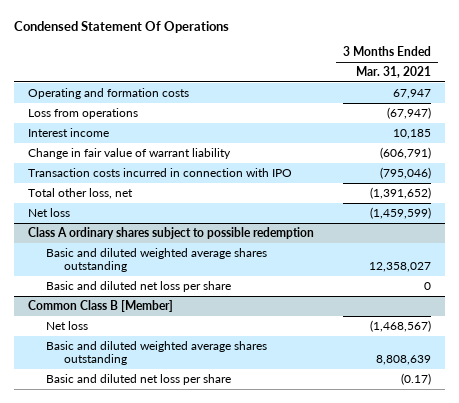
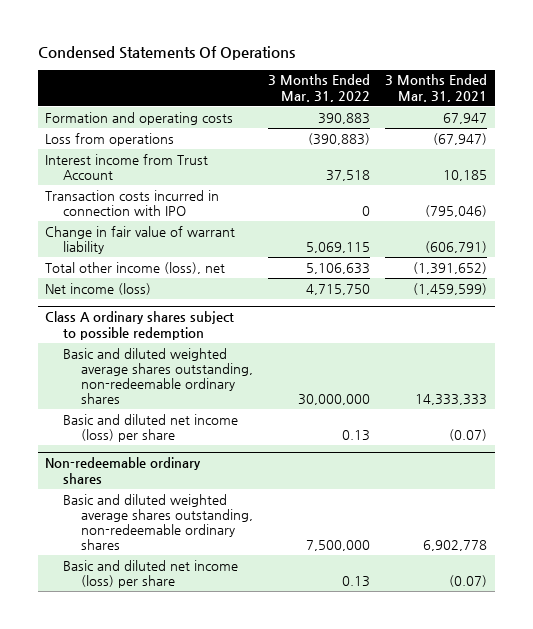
- Condensed Statement Of Operations
+ Condensed Statements Of Operations
- | 3 Months Ended Mar. 31, 2021
+ | 3 Months Ended Mar. 31, 2022 | 3 Months Ended Mar. 31, 2021
- Operating and formation costs | 67,947
+ Formation and operating costs | 390,883 | 67,947
- Interest income | 10,185
+ Interest income from Trust Account | 37,518 | 10,185
- Total other loss, net | (1,391,652)
- Net loss | (1,459,599)
moved down: Change in fair value of warrant liability | 5,069,115 | (606,791)
+ Total other income (loss), net | 5,106,633 | (1,391,652)
+ Net income (loss) | 4,715,750 | (1,459,599)
@ Class A ordinary shares subject to possible redemption
- Basic and diluted weighted average shares outstanding | 12,358,027
- Basic and diluted net loss per share | 0
- Common Class B [Member]
- Net loss | (1,468,567)
- Basic and diluted weighted average shares outstanding | 8,808,639
- Basic and diluted net loss per share | (0.17)
@ Class A ordinary shares subject to possible redemption
+ Basic and diluted weighted average shares outstanding, non-redeemable ordinary shares | 30,000,000 | 14,333,333
+ Basic and diluted net income (loss) per share | 0.13 | (0.07)
+ Non-redeemable ordinary shares
+ Basic and diluted weighted average shares outstanding, non-redeemable ordinary shares | 7,500,000 | 6,902,778
+ Basic and diluted net income (loss) per share | 0.13 | (0.07)

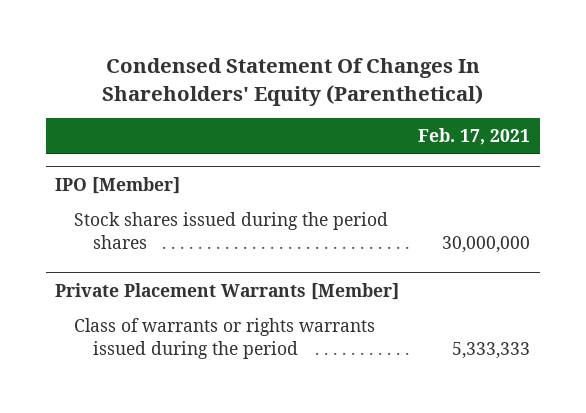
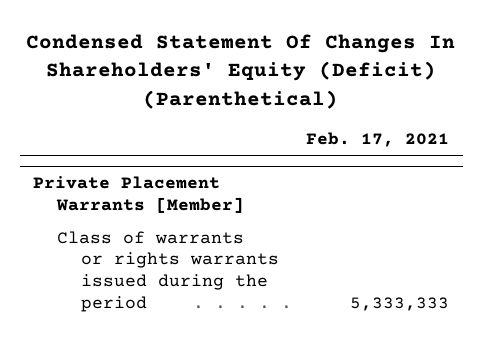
- Condensed Statement Of Changes In Shareholders' Equity (Parenthetical)
+ Condensed Statement Of Changes In Shareholders' Equity (Deficit) (Parenthetical)
- IPO [Member]
- Stock shares issued during the period shares | 30,000,000

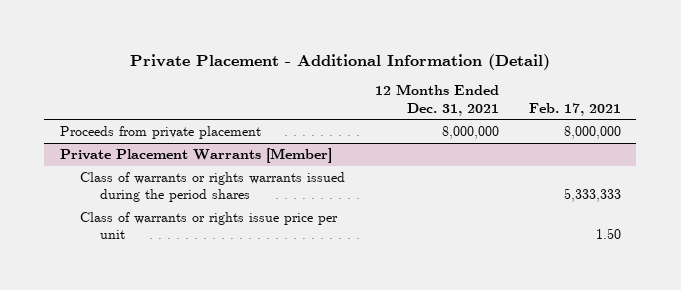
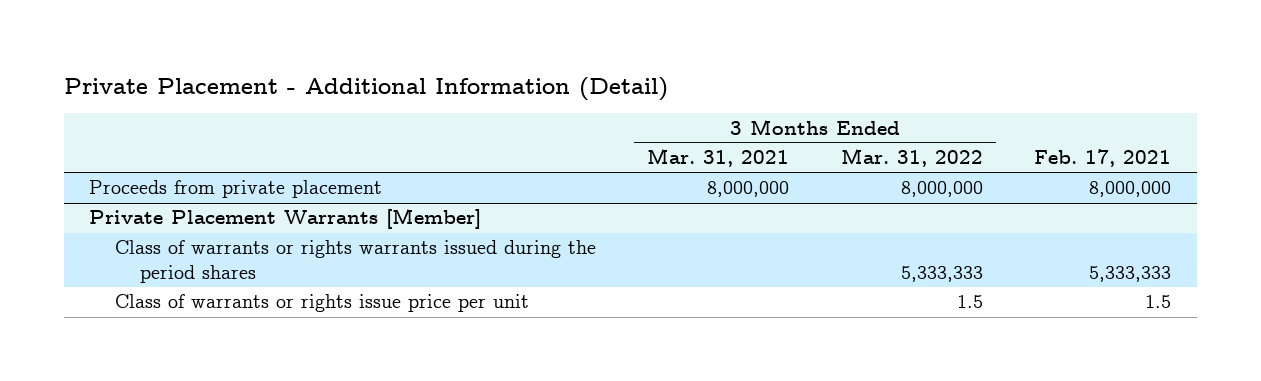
- | 12 Months Ended Dec. 31, 2021 | Feb. 17, 2021
+ | 3 Months Ended Mar. 31, 2021 | 3 Months Ended Mar. 31, 2022 | Feb. 17, 2021
@ Private Placement Warrants [Member]
- Class of warrants or rights issue price per unit | | 1.50
+ Class of warrants or rights issue price per unit | | 1.5 | 1.5

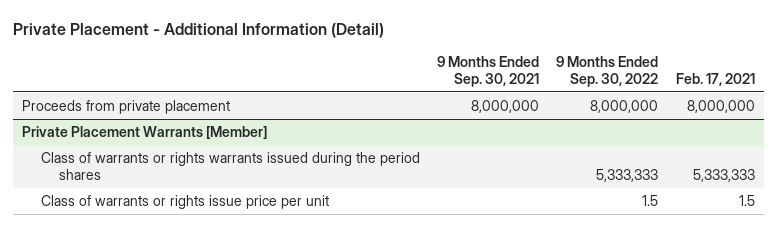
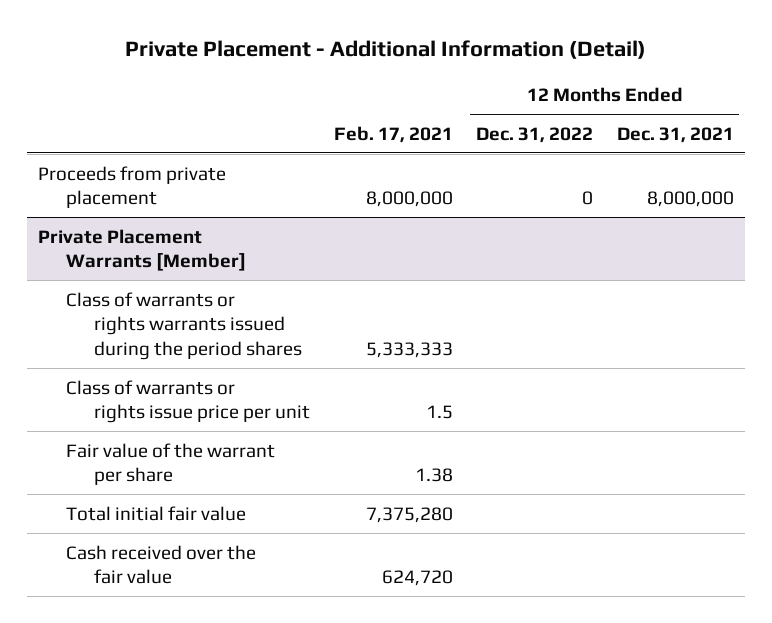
- | 9 Months Ended Sep. 30, 2021 | 9 Months Ended Sep. 30, 2022 | Feb. 17, 2021
+ | Feb. 17, 2021 | 12 Months Ended Dec. 31, 2022 | 12 Months Ended Dec. 31, 2021
@ Private Placement Warrants [Member]
+ Fair value of the warrant per share | 1.38 | |
+ Total initial fair value | 7,375,280 | |
+ Cash received over the fair value | 624,720 | |

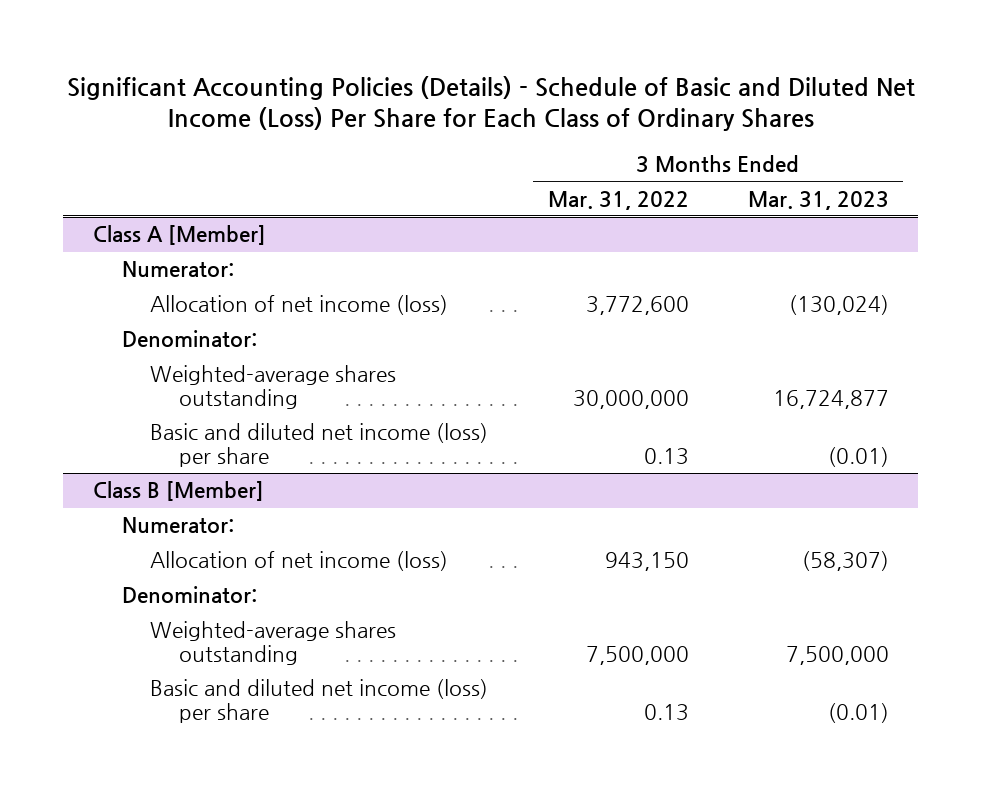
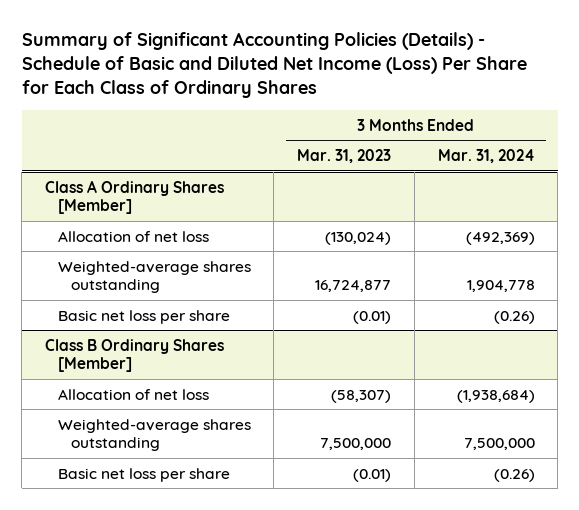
- Significant Accounting Policies (Details) - Schedule of Basic and Diluted Net Income (Loss) Per Share for Each Class of Ordinary Shares
+ Summary of Significant Accounting Policies (Details) - Schedule of Basic and Diluted Net Income (Loss) Per Share for Each Class of Ordinary Shares
- | 3 Months Ended Mar. 31, 2022 | 3 Months Ended Mar. 31, 2023
+ | 3 Months Ended Mar. 31, 2023 | 3 Months Ended Mar. 31, 2024
- Class A [Member]
- Numerator:
- Allocation of net income (loss) | 3,772,600 | (130,024)
- Denominator:
+ Class A Ordinary Shares [Member]
+ Allocation of net loss | (130,024) | (492,369)
- Basic and diluted net income (loss) per share | 0.13 | (0.01)
- Class B [Member]
- Numerator:
- Allocation of net income (loss) | 943,150 | (58,307)
- Denominator:
+ Basic net loss per share | (0.01) | (0.26)
+ Class B Ordinary Shares [Member]
+ Allocation of net loss | (58,307) | (1,938,684)
- Basic and diluted net income (loss) per share | 0.13 | (0.01)
+ Basic net loss per share | (0.01) | (0.26)

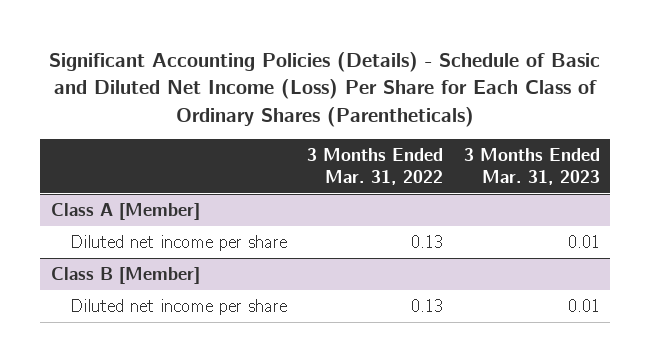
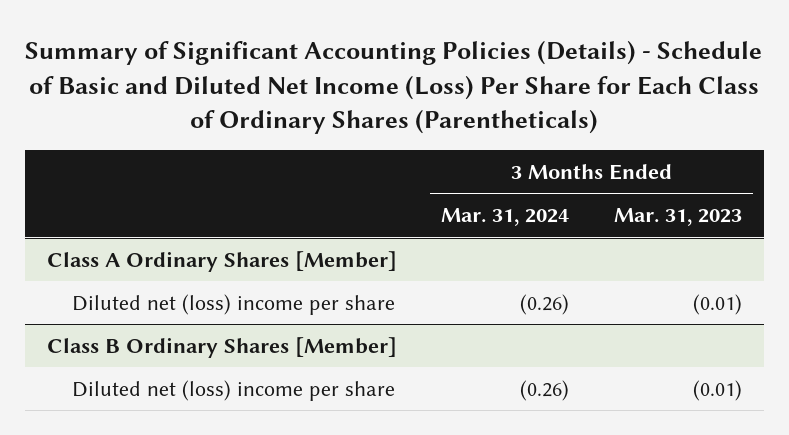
- Significant Accounting Policies (Details) - Schedule of Basic and Diluted Net Income (Loss) Per Share for Each Class of Ordinary Shares (Parentheticals)
+ Summary of Significant Accounting Policies (Details) - Schedule of Basic and Diluted Net Income (Loss) Per Share for Each Class of Ordinary Shares (Parentheticals)
- | 3 Months Ended Mar. 31, 2022 | 3 Months Ended Mar. 31, 2023
+ | 3 Months Ended Mar. 31, 2024 | 3 Months Ended Mar. 31, 2023
- Class A [Member]
- Diluted net income per share | 0.13 | 0.01
- Class B [Member]
- Diluted net income per share | 0.13 | 0.01
+ Class A Ordinary Shares [Member]
+ Diluted net (loss) income per share | (0.26) | (0.01)
+ Class B Ordinary Shares [Member]
+ Diluted net (loss) income per share | (0.26) | (0.01)

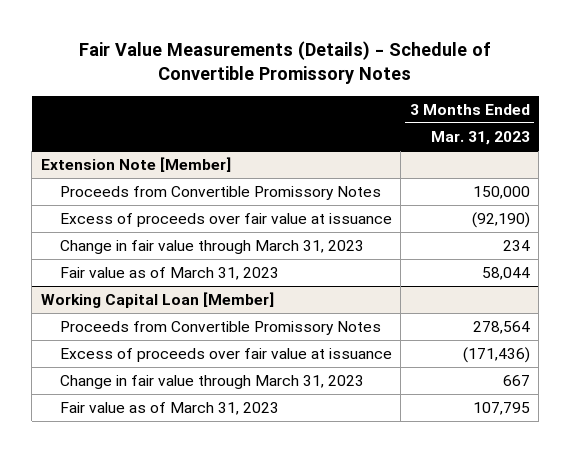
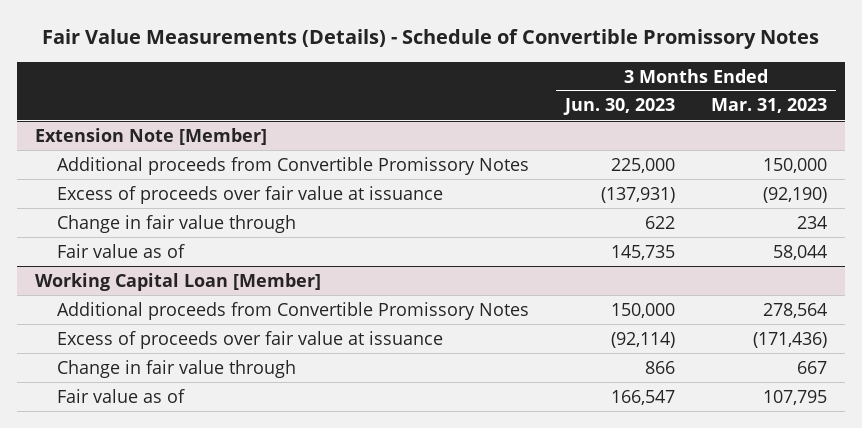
- | 3 Months Ended Mar. 31, 2023
+ | 3 Months Ended Jun. 30, 2023 | 3 Months Ended Mar. 31, 2023
@ Extension Note [Member]
- Proceeds from Convertible Promissory Notes | 150,000
+ Additional proceeds from Convertible Promissory Notes | 225,000 | 150,000
- Change in fair value through March 31, 2023 | 234
- Fair value as of March 31, 2023 | 58,044
+ Change in fair value through | 622 | 234
+ Fair value as of | 145,735 | 58,044
@ Working Capital Loan [Member]
- Proceeds from Convertible Promissory Notes | 278,564
+ Additional proceeds from Convertible Promissory Notes | 150,000 | 278,564
- Change in fair value through March 31, 2023 | 667
- Fair value as of March 31, 2023 | 107,795
+ Change in fair value through | 866 | 667
+ Fair value as of | 166,547 | 107,795

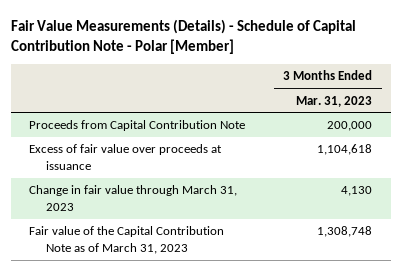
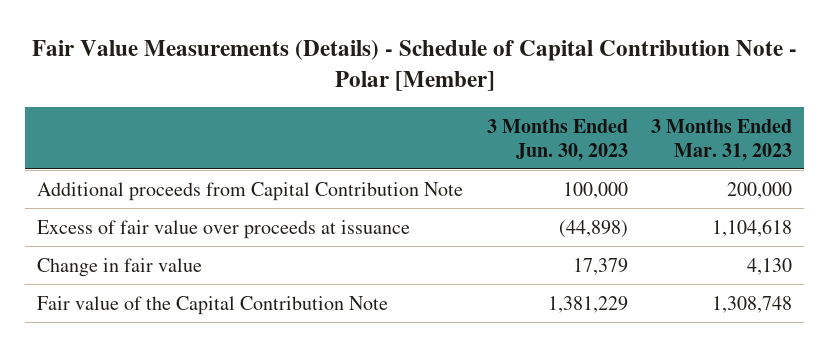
- | 3 Months Ended Mar. 31, 2023
+ | 3 Months Ended Jun. 30, 2023 | 3 Months Ended Mar. 31, 2023
- Proceeds from Capital Contribution Note | 200,000
+ Additional proceeds from Capital Contribution Note | 100,000 | 200,000
- Change in fair value through March 31, 2023 | 4,130
- Fair value of the Capital Contribution Note as of March 31, 2023 | 1,308,748
+ Change in fair value | 17,379 | 4,130
+ Fair value of the Capital Contribution Note | 1,381,229 | 1,308,748

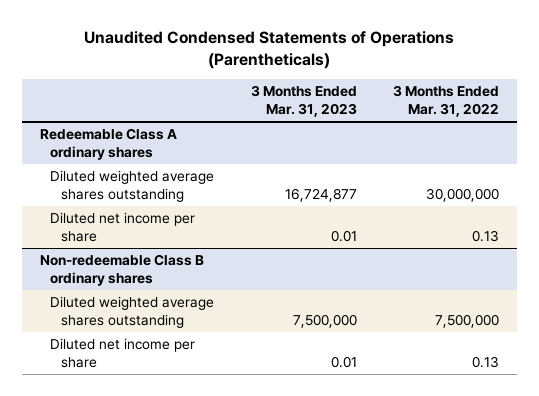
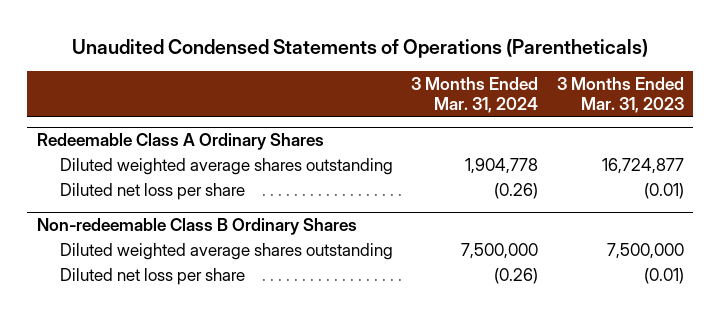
- | 3 Months Ended Mar. 31, 2023 | 3 Months Ended Mar. 31, 2022
+ | 3 Months Ended Mar. 31, 2024 | 3 Months Ended Mar. 31, 2023
- Redeemable Class A ordinary shares
+ Redeemable Class A Ordinary Shares
- Diluted net income per share | 0.01 | 0.13
- Non-redeemable Class B ordinary shares
+ Diluted net loss per share | (0.26) | (0.01)
+ Non-redeemable Class B Ordinary Shares
- Diluted net income per share | 0.01 | 0.13
+ Diluted net loss per share | (0.26) | (0.01)

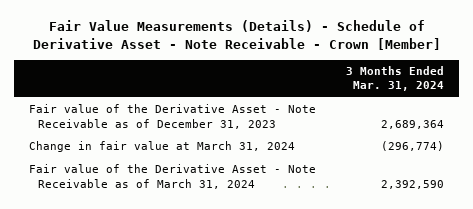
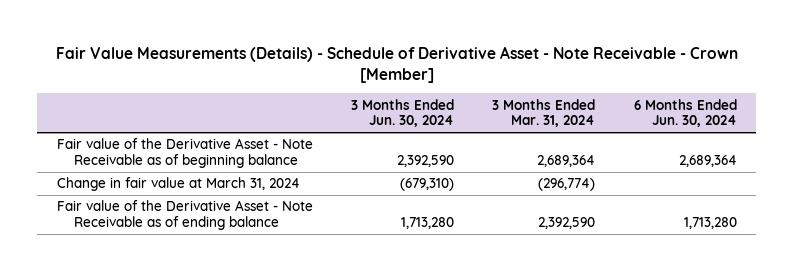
- | 3 Months Ended Mar. 31, 2024
+ | 3 Months Ended Jun. 30, 2024 | 3 Months Ended Mar. 31, 2024 | 6 Months Ended Jun. 30, 2024
- Fair value of the Derivative Asset - Note Receivable as of December 31, 2023 | 2,689,364
+ Fair value of the Derivative Asset - Note Receivable as of beginning balance | 2,392,590 | 2,689,364 | 2,689,364
- Fair value of the Derivative Asset - Note Receivable as of March 31, 2024 | 2,392,590
+ Fair value of the Derivative Asset - Note Receivable as of ending balance | 1,713,280 | 2,392,590 | 1,713,280

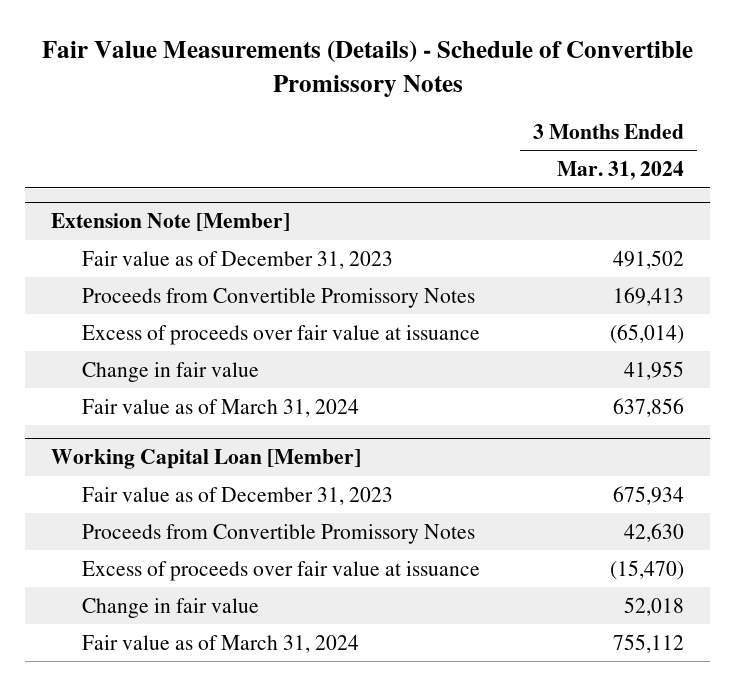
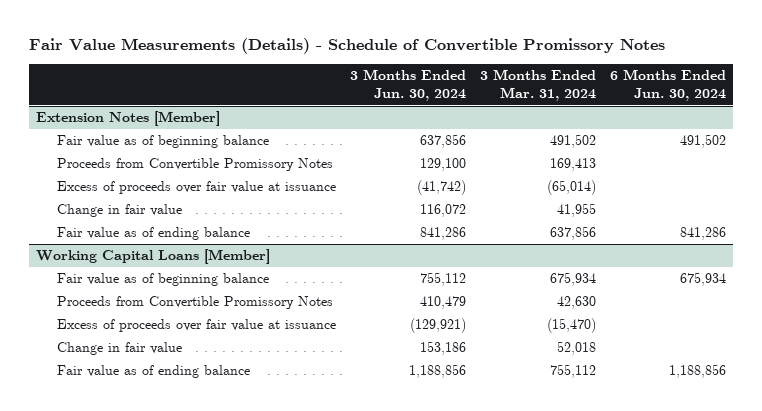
- | 3 Months Ended Mar. 31, 2024
+ | 3 Months Ended Jun. 30, 2024 | 3 Months Ended Mar. 31, 2024 | 6 Months Ended Jun. 30, 2024
- Extension Note [Member]
- Fair value as of December 31, 2023 | 491,502
+ Extension Notes [Member]
+ Fair value as of beginning balance | 637,856 | 491,502 | 491,502
- Fair value as of March 31, 2024 | 637,856
- Working Capital Loan [Member]
- Fair value as of December 31, 2023 | 675,934
+ Fair value as of ending balance | 841,286 | 637,856 | 841,286
+ Working Capital Loans [Member]
+ Fair value as of beginning balance | 755,112 | 675,934 | 675,934
- Fair value as of March 31, 2024 | 755,112
+ Fair value as of ending balance | 1,188,856 | 755,112 | 1,188,856

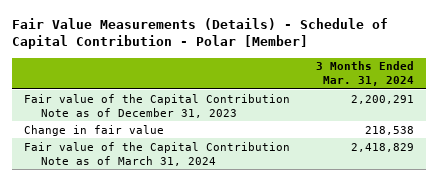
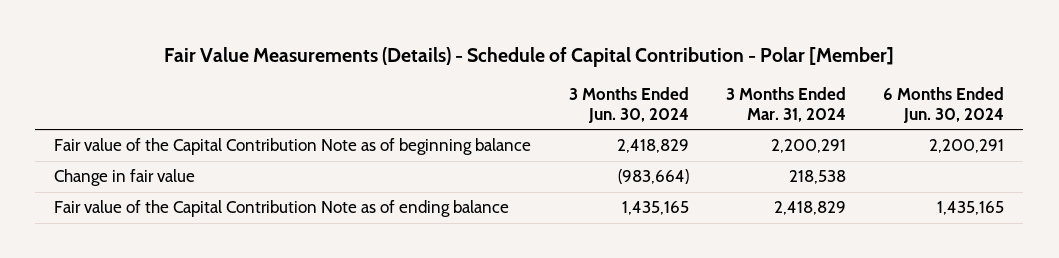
- | 3 Months Ended Mar. 31, 2024
+ | 3 Months Ended Jun. 30, 2024 | 3 Months Ended Mar. 31, 2024 | 6 Months Ended Jun. 30, 2024
- Fair value of the Capital Contribution Note as of December 31, 2023 | 2,200,291
+ Fair value of the Capital Contribution Note as of beginning balance | 2,418,829 | 2,200,291 | 2,200,291
- Fair value of the Capital Contribution Note as of March 31, 2024 | 2,418,829
+ Fair value of the Capital Contribution Note as of ending balance | 1,435,165 | 2,418,829 | 1,435,165

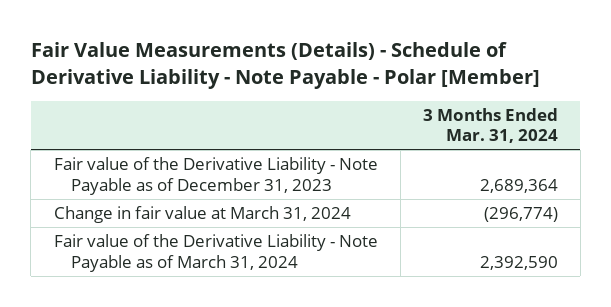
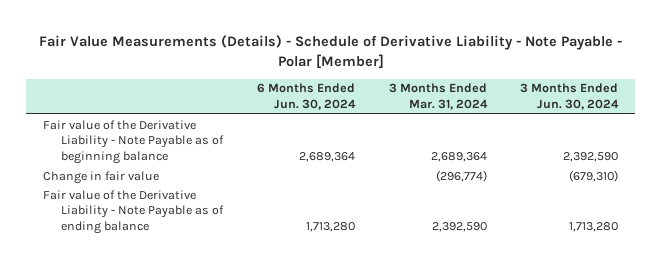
- | 3 Months Ended Mar. 31, 2024
+ | 6 Months Ended Jun. 30, 2024 | 3 Months Ended Mar. 31, 2024 | 3 Months Ended Jun. 30, 2024
- Fair value of the Derivative Liability - Note Payable as of December 31, 2023 | 2,689,364
- Change in fair value at March 31, 2024 | (296,774)
- Fair value of the Derivative Liability - Note Payable as of March 31, 2024 | 2,392,590
+ Fair value of the Derivative Liability - Note Payable as of beginning balance | 2,689,364 | 2,689,364 | 2,392,590
+ Change in fair value | | (296,774) | (679,310)
+ Fair value of the Derivative Liability - Note Payable as of ending balance | 1,713,280 | 2,392,590 | 1,713,280

